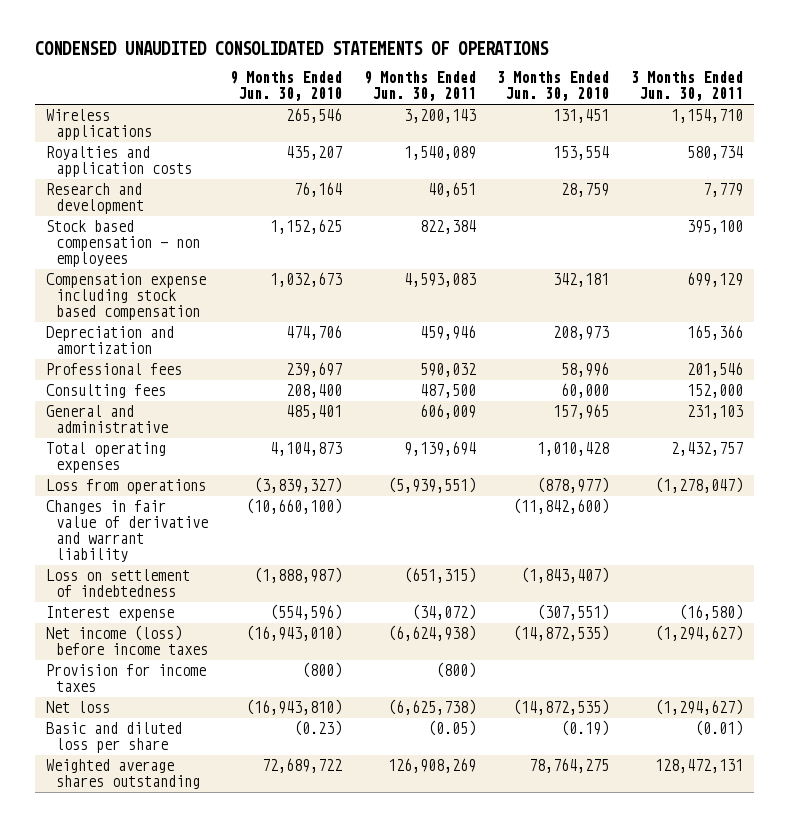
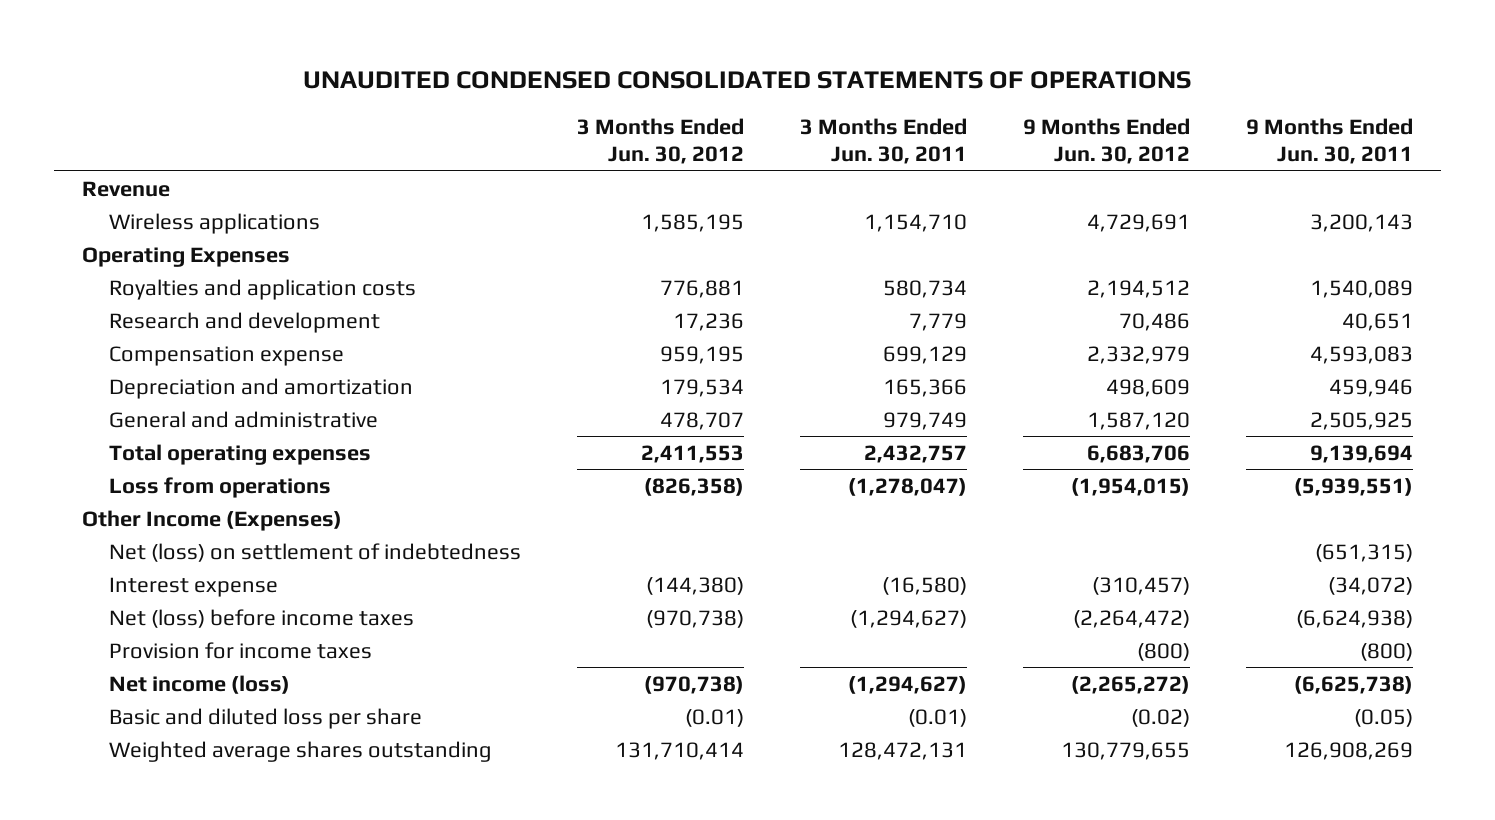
- CONDENSED UNAUDITED CONSOLIDATED STATEMENTS OF OPERATIONS
+ UNAUDITED CONDENSED CONSOLIDATED STATEMENTS OF OPERATIONS
- | 9 Months Ended Jun. 30, 2010 | 9 Months Ended Jun. 30, 2011 | 3 Months Ended Jun. 30, 2010 | 3 Months Ended Jun. 30, 2011
+ | 3 Months Ended Jun. 30, 2012 | 3 Months Ended Jun. 30, 2011 | 9 Months Ended Jun. 30, 2012 | 9 Months Ended Jun. 30, 2011
+ Revenue
+ Operating Expenses
- Stock based compensation - non employees | 1,152,625 | 822,384 | | 395,100
- Compensation expense including stock based compensation | 1,032,673 | 4,593,083 | 342,181 | 699,129
+ Compensation expense | 959,195 | 699,129 | 2,332,979 | 4,593,083
- Professional fees | 239,697 | 590,032 | 58,996 | 201,546
- Consulting fees | 208,400 | 487,500 | 60,000 | 152,000
- General and administrative | 485,401 | 606,009 | 157,965 | 231,103
+ General and administrative | 478,707 | 979,749 | 1,587,120 | 2,505,925
- Changes in fair value of derivative and warrant liability | (10,660,100) | | (11,842,600) |
- Loss on settlement of indebtedness | (1,888,987) | (651,315) | (1,843,407) |
+ Other Income (Expenses)
+ Net (loss) on settlement of indebtedness | | | | (651,315)
- Net income (loss) before income taxes | (16,943,010) | (6,624,938) | (14,872,535) | (1,294,627)
+ Net (loss) before income taxes | (970,738) | (1,294,627) | (2,264,472) | (6,624,938)
- Net loss | (16,943,810) | (6,625,738) | (14,872,535) | (1,294,627)
+ Net income (loss) | (970,738) | (1,294,627) | (2,265,272) | (6,625,738)

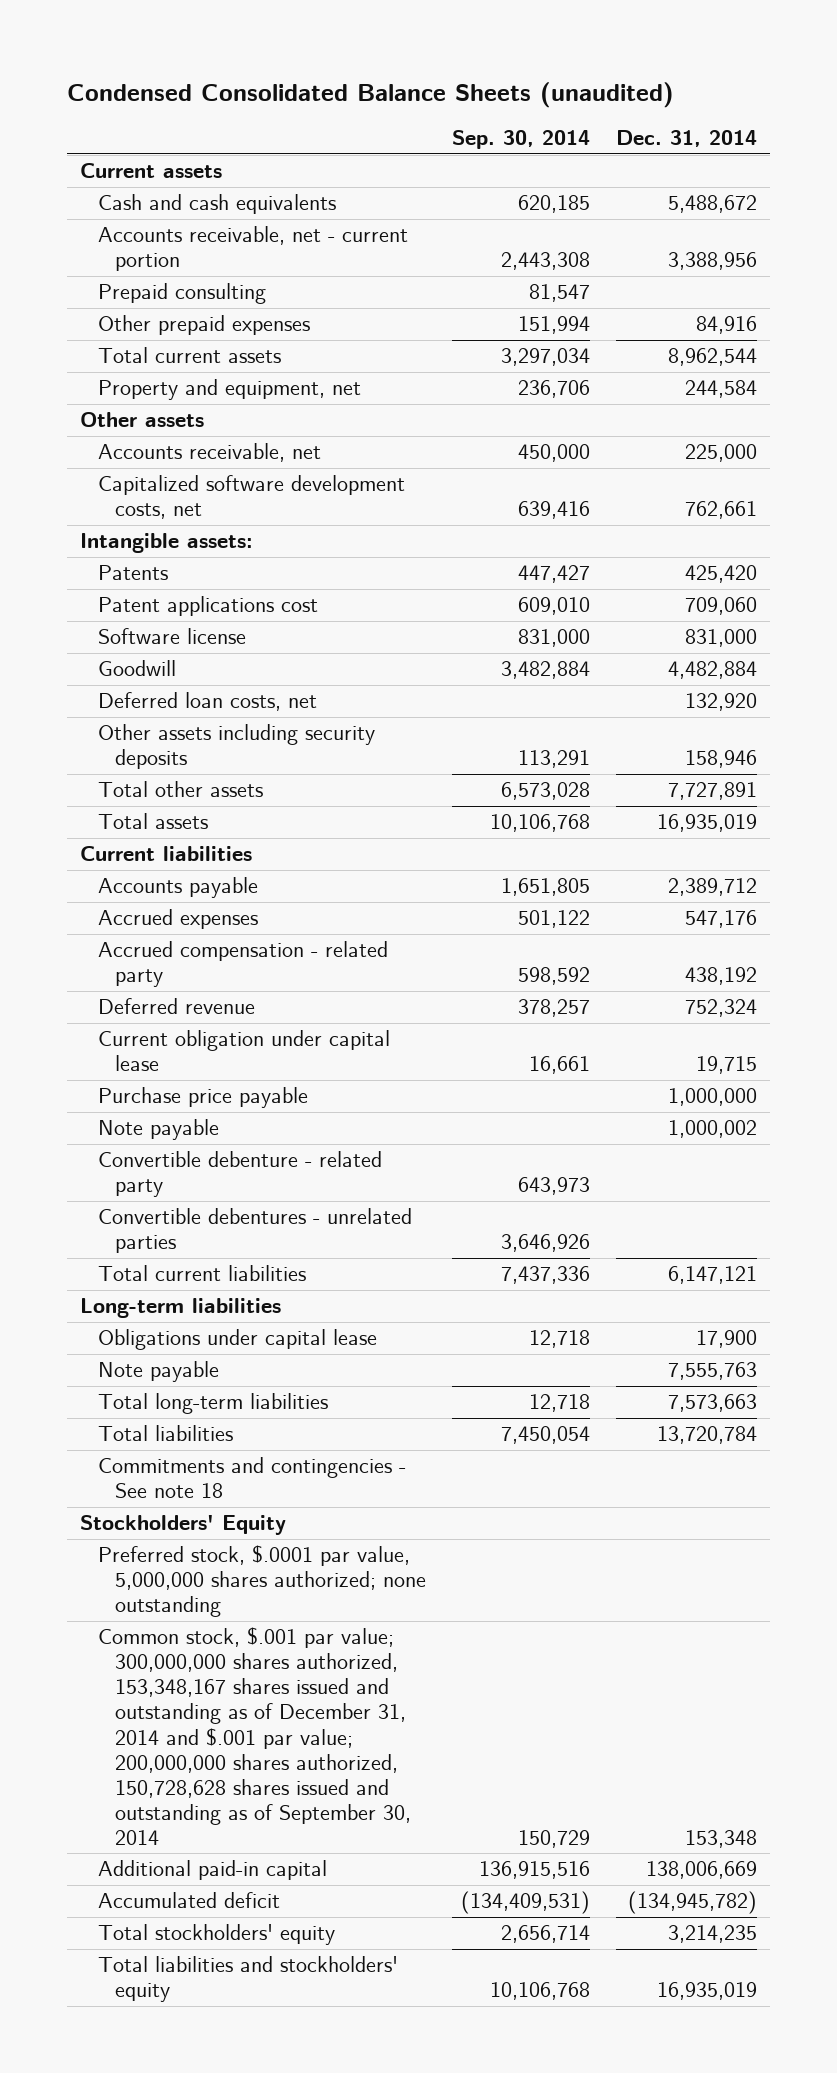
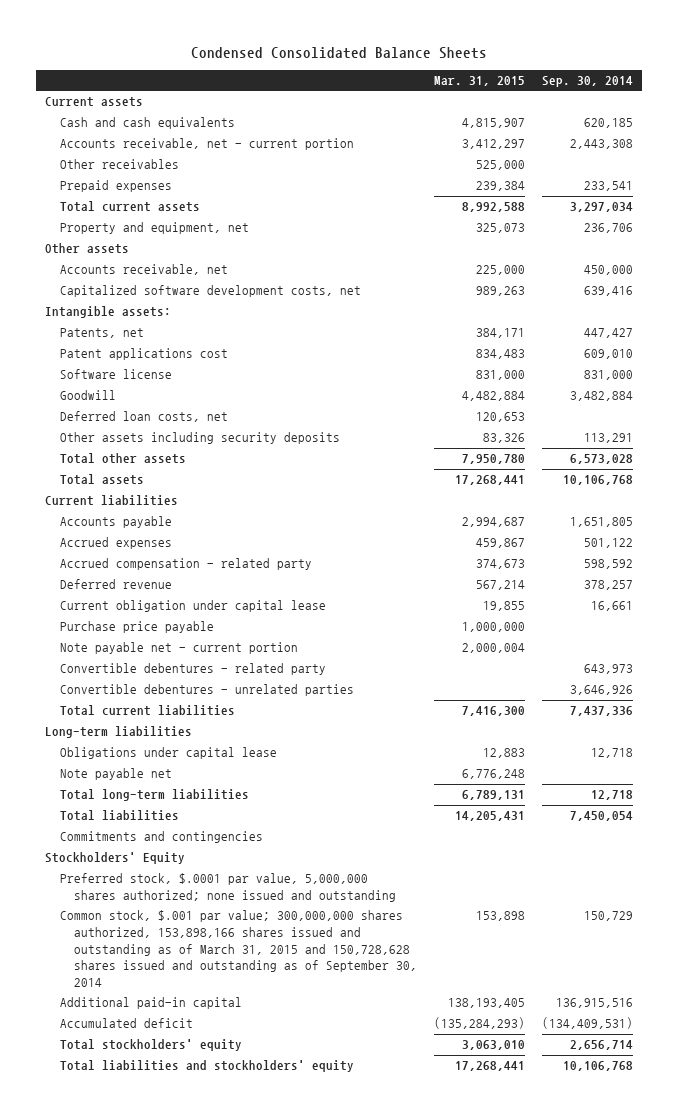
- Condensed Consolidated Balance Sheets (unaudited)
+ Condensed Consolidated Balance Sheets
- | Sep. 30, 2014 | Dec. 31, 2014
+ | Mar. 31, 2015 | Sep. 30, 2014
- Prepaid consulting | 81,547 |
- Other prepaid expenses | 151,994 | 84,916
+ Other receivables | 525,000 |
+ Prepaid expenses | 239,384 | 233,541
- Patents | 447,427 | 425,420
+ Patents, net | 384,171 | 447,427
- Note payable | | 1,000,002
- Convertible debenture - related party | 643,973 |
+ Note payable net - current portion | 2,000,004 |
+ Convertible debentures - related party | | 643,973
- Note payable | | 7,555,763
+ Note payable net | 6,776,248 |
- Commitments and contingencies - See note 18
+ Commitments and contingencies
- Preferred stock, $.0001 par value, 5,000,000 shares authorized; none outstanding
- Common stock, $.001 par value; 300,000,000 shares authorized, 153,348,167 shares issued and outstanding as of December 31, 2014 and $.001 par value; 200,000,000 shares authorized, 150,728,628 shares issued and outstanding as of September 30, 2014 | 150,729 | 153,348
+ Preferred stock, $.0001 par value, 5,000,000 shares authorized; none issued and outstanding
+ Common stock, $.001 par value; 300,000,000 shares authorized, 153,898,166 shares issued and outstanding as of March 31, 2015 and 150,728,628 shares issued and outstanding as of September 30, 2014 | 153,898 | 150,729

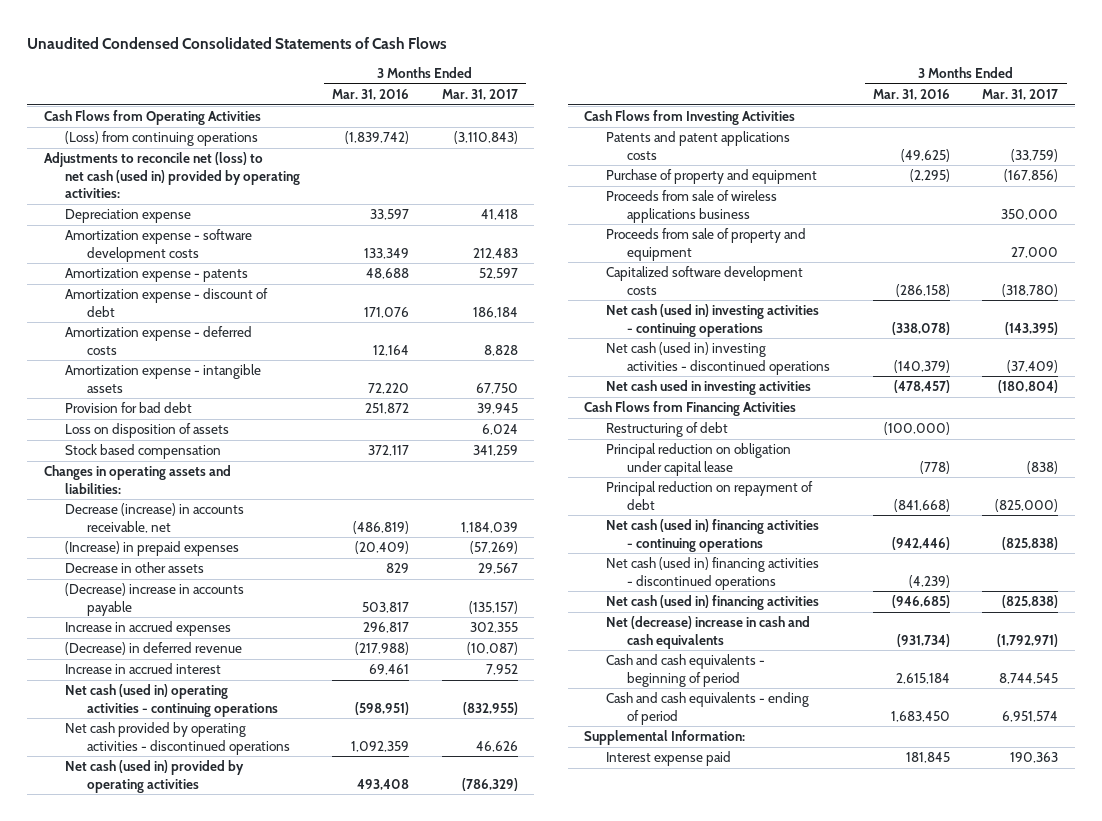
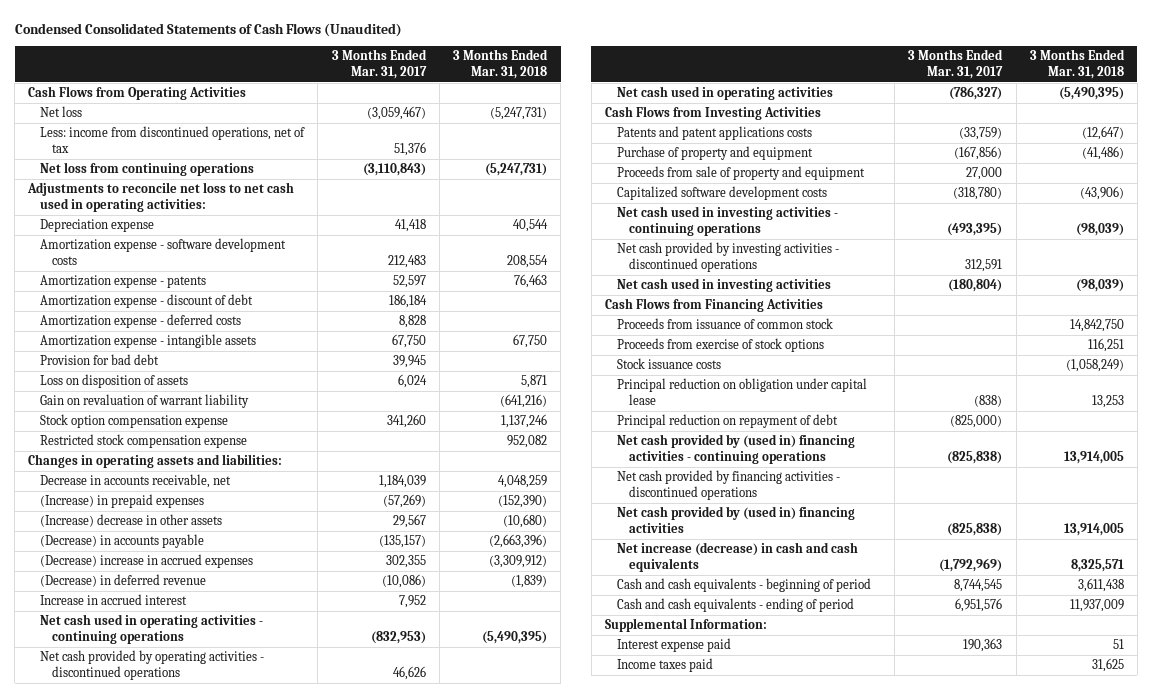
- Unaudited Condensed Consolidated Statements of Cash Flows
+ Condensed Consolidated Statements of Cash Flows (Unaudited)
- | 3 Months Ended Mar. 31, 2016 | 3 Months Ended Mar. 31, 2017
+ | 3 Months Ended Mar. 31, 2017 | 3 Months Ended Mar. 31, 2018
- (Loss) from continuing operations | (1,839,742) | (3,110,843)
- Adjustments to reconcile net (loss) to net cash (used in) provided by operating activities:
+ Net loss | (3,059,467) | (5,247,731)
+ Less: income from discontinued operations, net of tax | 51,376 |
+ Net loss from continuing operations | (3,110,843) | (5,247,731)
+ Adjustments to reconcile net loss to net cash used in operating activities:
- Stock based compensation | 372,117 | 341,259
+ Gain on revaluation of warrant liability | | (641,216)
+ Stock option compensation expense | 341,260 | 1,137,246
+ Restricted stock compensation expense | | 952,082
- Decrease (increase) in accounts receivable, net | (486,819) | 1,184,039
+ Decrease in accounts receivable, net | 1,184,039 | 4,048,259
- Decrease in other assets | 829 | 29,567
- (Decrease) increase in accounts payable | 503,817 | (135,157)
- Increase in accrued expenses | 296,817 | 302,355
- (Decrease) in deferred revenue | (217,988) | (10,087)
+ (Increase) decrease in other assets | 29,567 | (10,680)
+ (Decrease) in accounts payable | (135,157) | (2,663,396)
+ (Decrease) increase in accrued expenses | 302,355 | (3,309,912)
+ (Decrease) in deferred revenue | (10,086) | (1,839)
- Net cash (used in) operating activities - continuing operations | (598,951) | (832,955)
+ Net cash used in operating activities - continuing operations | (832,953) | (5,490,395)
- Net cash (used in) provided by operating activities | 493,408 | (786,329)
+ Net cash used in operating activities | (786,327) | (5,490,395)
- Proceeds from sale of wireless applications business | | 350,000
- Net cash (used in) investing activities - continuing operations | (338,078) | (143,395)
- Net cash (used in) investing activities - discontinued operations | (140,379) | (37,409)
+ Net cash used in investing activities - continuing operations | (493,395) | (98,039)
+ Net cash provided by investing activities - discontinued operations | 312,591 |
- Restructuring of debt | (100,000) |
+ Proceeds from issuance of common stock | | 14,842,750
+ Proceeds from exercise of stock options | | 116,251
+ Stock issuance costs | | (1,058,249)
- Net cash (used in) financing activities - continuing operations | (942,446) | (825,838)
- Net cash (used in) financing activities - discontinued operations | (4,239) |
- Net cash (used in) financing activities | (946,685) | (825,838)
- Net (decrease) increase in cash and cash equivalents | (931,734) | (1,792,971)
+ Net cash provided by (used in) financing activities - continuing operations | (825,838) | 13,914,005
+ Net cash provided by financing activities - discontinued operations
+ Net cash provided by (used in) financing activities | (825,838) | 13,914,005
+ Net increase (decrease) in cash and cash equivalents | (1,792,969) | 8,325,571
- Cash and cash equivalents - ending of period | 1,683,450 | 6,951,574
+ Cash and cash equivalents - ending of period | 6,951,576 | 11,937,009
+ Income taxes paid | | 31,625

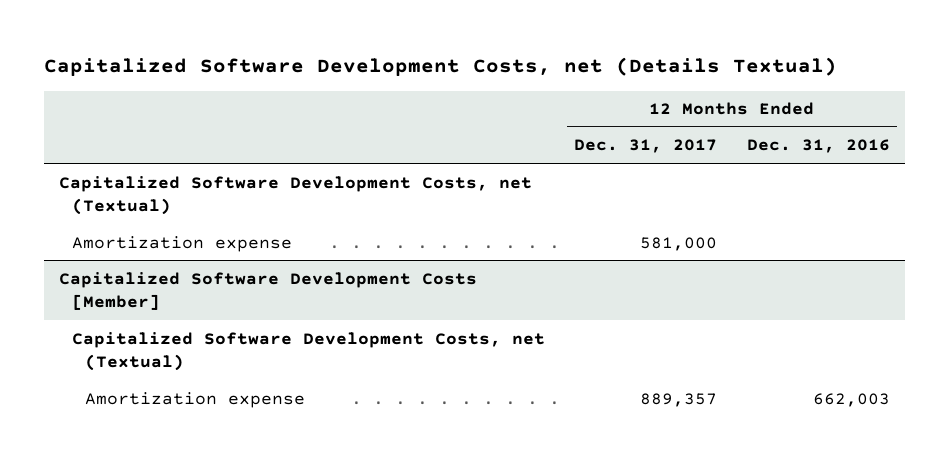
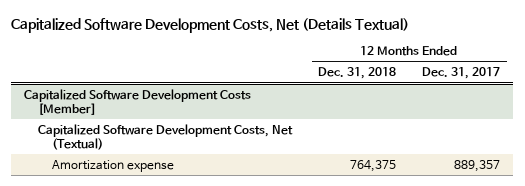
- Capitalized Software Development Costs, net (Details Textual)
+ Capitalized Software Development Costs, Net (Details Textual)
- | 12 Months Ended Dec. 31, 2017 | 12 Months Ended Dec. 31, 2016
+ | 12 Months Ended Dec. 31, 2018 | 12 Months Ended Dec. 31, 2017
- Capitalized Software Development Costs, net (Textual)
- Amortization expense | 581,000 |
@ Capitalized Software Development Costs [Member]
- Capitalized Software Development Costs, net (Textual)
+ Capitalized Software Development Costs, Net (Textual)

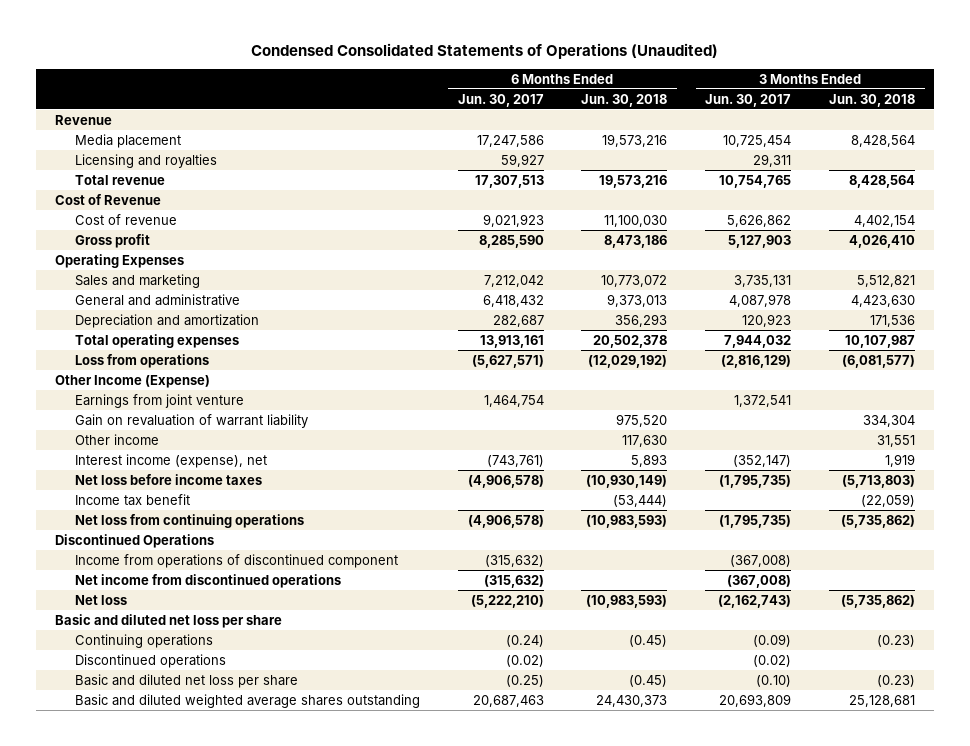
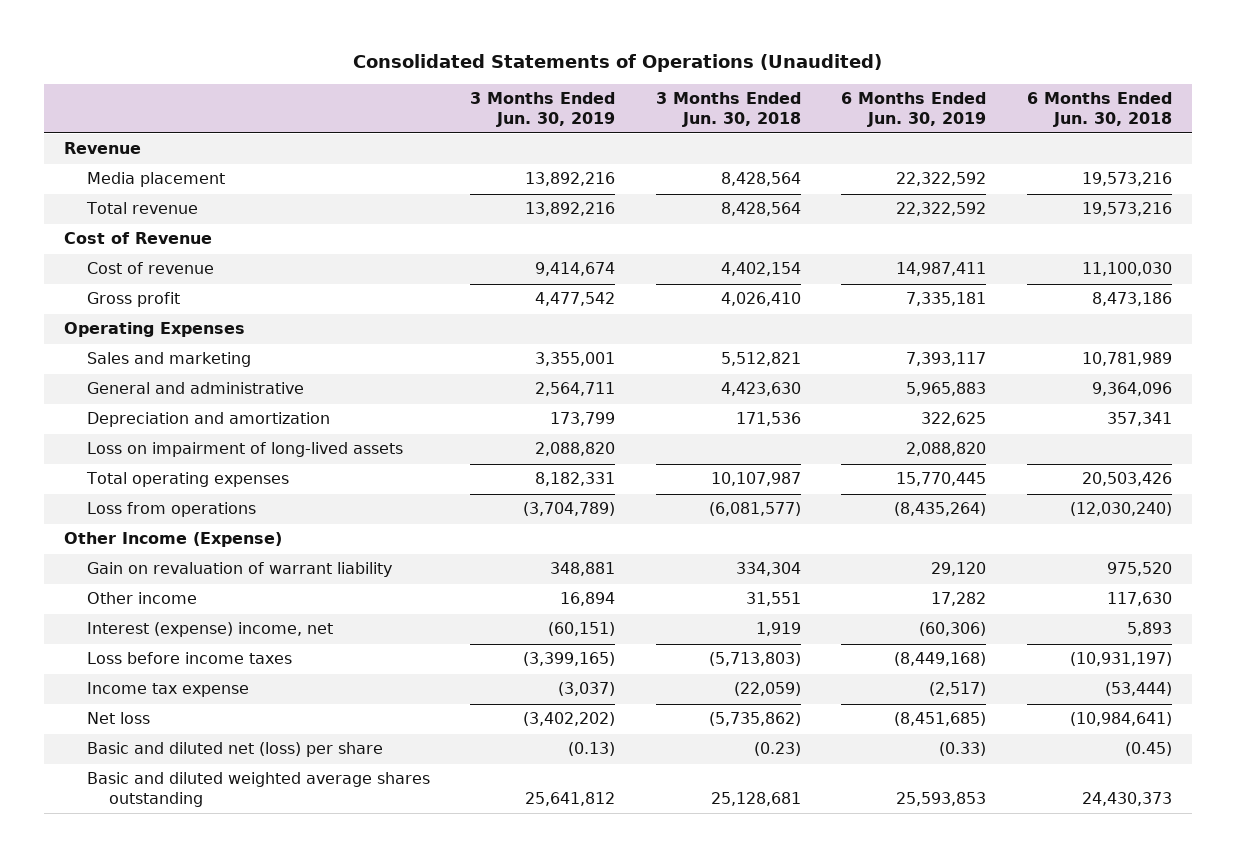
- Condensed Consolidated Statements of Operations (Unaudited)
+ Consolidated Statements of Operations (Unaudited)
- | 6 Months Ended Jun. 30, 2017 | 6 Months Ended Jun. 30, 2018 | 3 Months Ended Jun. 30, 2017 | 3 Months Ended Jun. 30, 2018
+ | 3 Months Ended Jun. 30, 2019 | 3 Months Ended Jun. 30, 2018 | 6 Months Ended Jun. 30, 2019 | 6 Months Ended Jun. 30, 2018
- Licensing and royalties | 59,927 | | 29,311 |
- Sales and marketing | 7,212,042 | 10,773,072 | 3,735,131 | 5,512,821
- General and administrative | 6,418,432 | 9,373,013 | 4,087,978 | 4,423,630
- Depreciation and amortization | 282,687 | 356,293 | 120,923 | 171,536
- Total operating expenses | 13,913,161 | 20,502,378 | 7,944,032 | 10,107,987
- Loss from operations | (5,627,571) | (12,029,192) | (2,816,129) | (6,081,577)
+ Sales and marketing | 3,355,001 | 5,512,821 | 7,393,117 | 10,781,989
+ General and administrative | 2,564,711 | 4,423,630 | 5,965,883 | 9,364,096
+ Depreciation and amortization | 173,799 | 171,536 | 322,625 | 357,341
+ Loss on impairment of long-lived assets | 2,088,820 | | 2,088,820 |
+ Total operating expenses | 8,182,331 | 10,107,987 | 15,770,445 | 20,503,426
+ Loss from operations | (3,704,789) | (6,081,577) | (8,435,264) | (12,030,240)
- Earnings from joint venture | 1,464,754 | | 1,372,541 |
- Interest income (expense), net | (743,761) | 5,893 | (352,147) | 1,919
- Net loss before income taxes | (4,906,578) | (10,930,149) | (1,795,735) | (5,713,803)
- Income tax benefit | | (53,444) | | (22,059)
- Net loss from continuing operations | (4,906,578) | (10,983,593) | (1,795,735) | (5,735,862)
- Discontinued Operations
- Income from operations of discontinued component | (315,632) | | (367,008) |
- Net income from discontinued operations | (315,632) | | (367,008) |
- Net loss | (5,222,210) | (10,983,593) | (2,162,743) | (5,735,862)
- Basic and diluted net loss per share
- Continuing operations | (0.24) | (0.45) | (0.09) | (0.23)
- Discontinued operations | (0.02) | | (0.02) |
- Basic and diluted net loss per share | (0.25) | (0.45) | (0.10) | (0.23)
+ Interest (expense) income, net | (60,151) | 1,919 | (60,306) | 5,893
+ Loss before income taxes | (3,399,165) | (5,713,803) | (8,449,168) | (10,931,197)
+ Income tax expense | (3,037) | (22,059) | (2,517) | (53,444)
+ Net loss | (3,402,202) | (5,735,862) | (8,451,685) | (10,984,641)
+ Basic and diluted net (loss) per share | (0.13) | (0.23) | (0.33) | (0.45)

